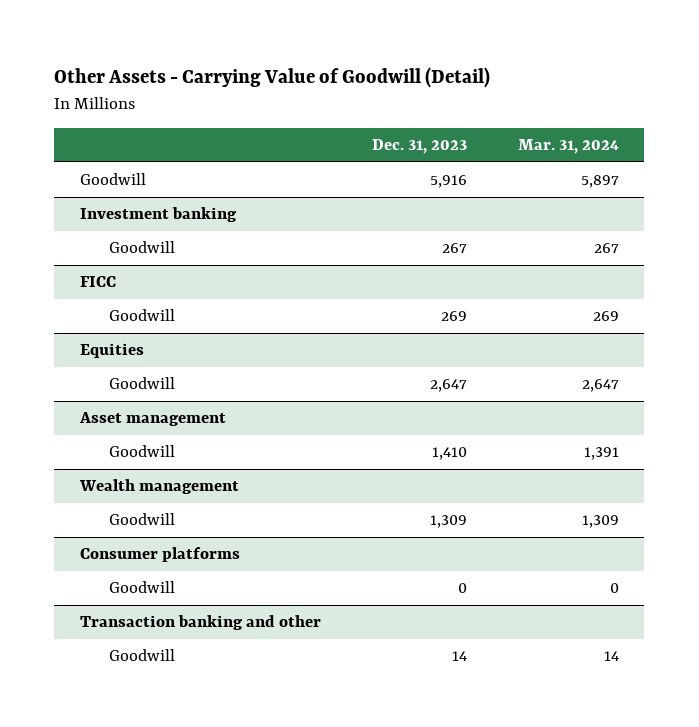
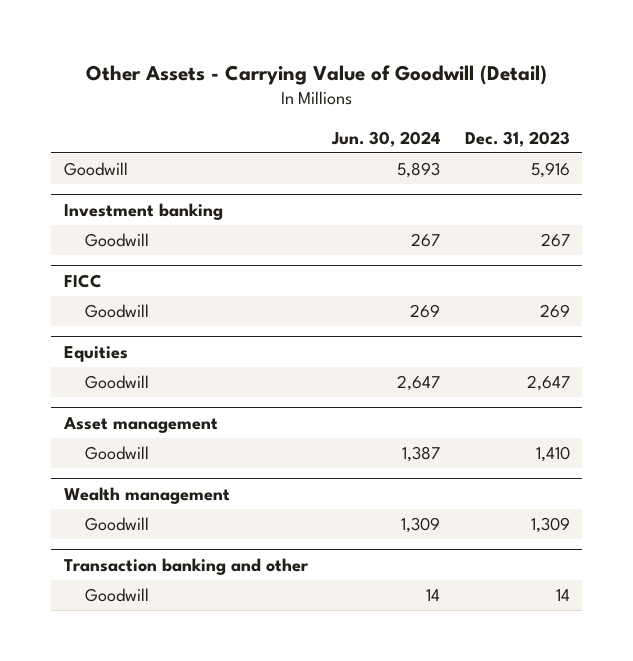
- | Dec. 31, 2023 | Mar. 31, 2024
+ | Jun. 30, 2024 | Dec. 31, 2023
- Consumer platforms
- Goodwill | 0 | 0

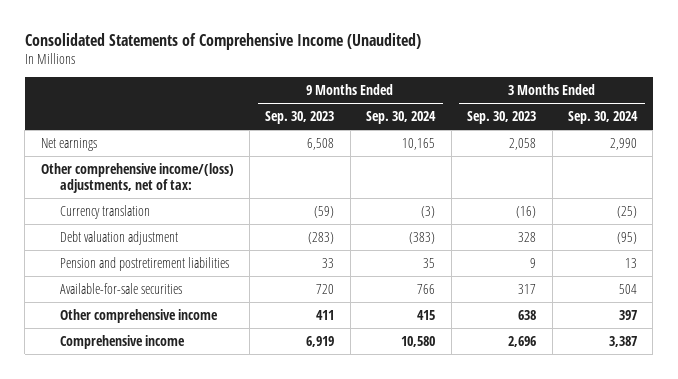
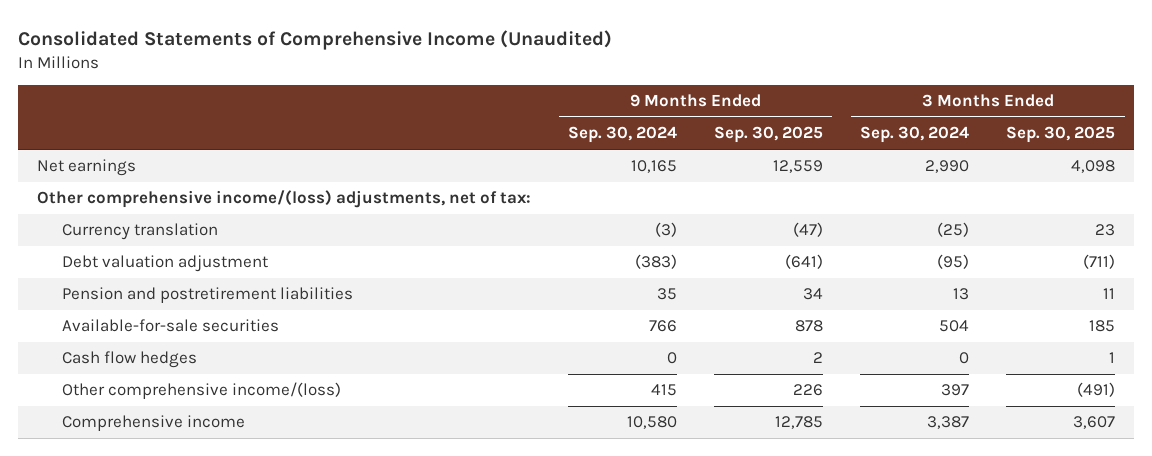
- | 9 Months Ended Sep. 30, 2023 | 9 Months Ended Sep. 30, 2024 | 3 Months Ended Sep. 30, 2023 | 3 Months Ended Sep. 30, 2024
+ | 9 Months Ended Sep. 30, 2024 | 9 Months Ended Sep. 30, 2025 | 3 Months Ended Sep. 30, 2024 | 3 Months Ended Sep. 30, 2025
- Other comprehensive income | 411 | 415 | 638 | 397
+ Cash flow hedges | 0 | 2 | 0 | 1
+ Other comprehensive income/(loss) | 415 | 226 | 397 | (491)

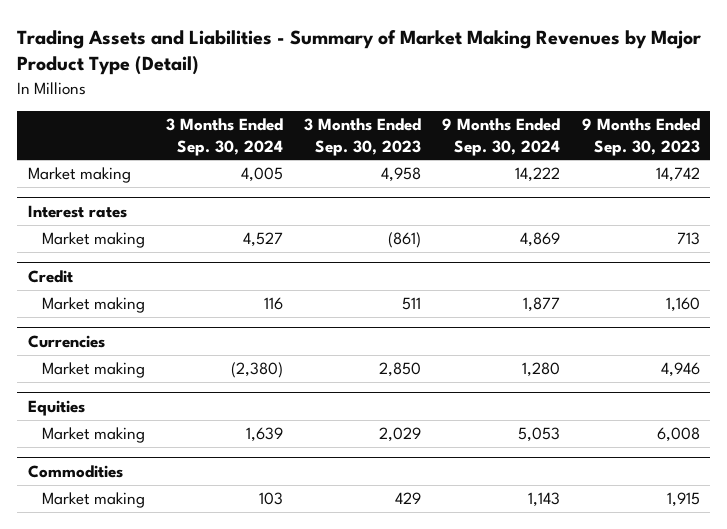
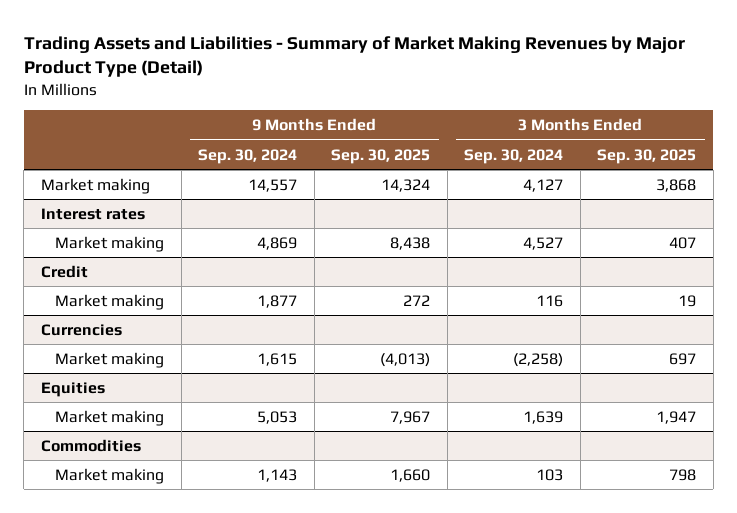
- | 3 Months Ended Sep. 30, 2024 | 3 Months Ended Sep. 30, 2023 | 9 Months Ended Sep. 30, 2024 | 9 Months Ended Sep. 30, 2023
+ | 9 Months Ended Sep. 30, 2024 | 9 Months Ended Sep. 30, 2025 | 3 Months Ended Sep. 30, 2024 | 3 Months Ended Sep. 30, 2025
- Market making | 4,005 | 4,958 | 14,222 | 14,742
+ Market making | 14,557 | 14,324 | 4,127 | 3,868
@ Currencies
- Market making | (2,380) | 2,850 | 1,280 | 4,946
+ Market making | 1,615 | (4,013) | (2,258) | 697

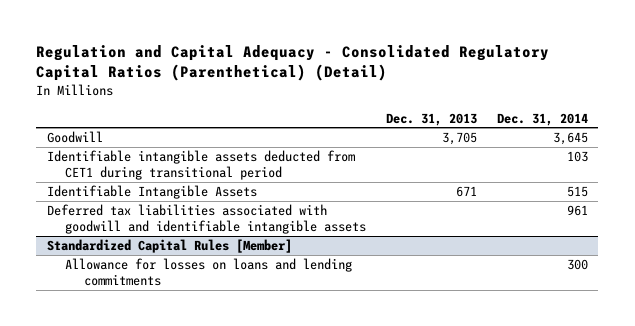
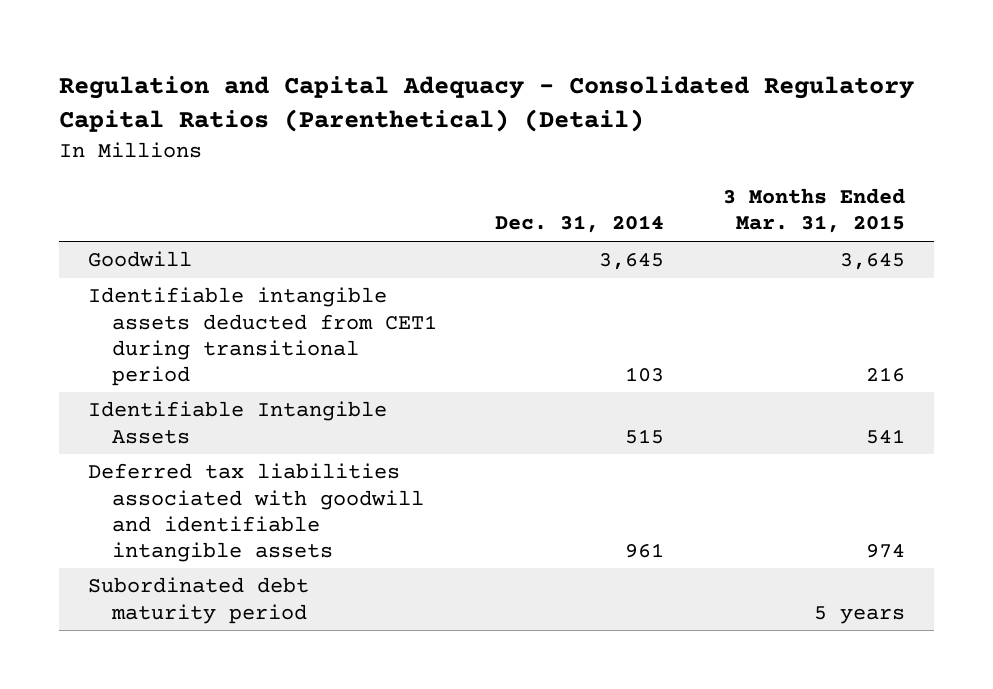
- | Dec. 31, 2013 | Dec. 31, 2014
+ | Dec. 31, 2014 | 3 Months Ended Mar. 31, 2015
- Standardized Capital Rules [Member]
- Allowance for losses on loans and lending commitments | | 300
+ Subordinated debt maturity period | | 5 years

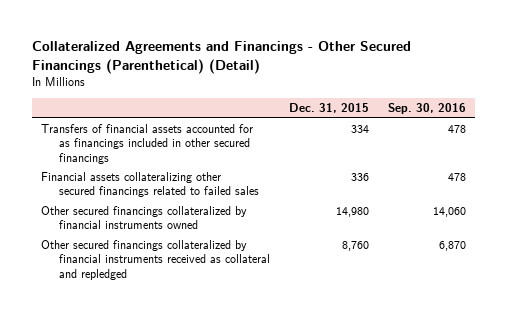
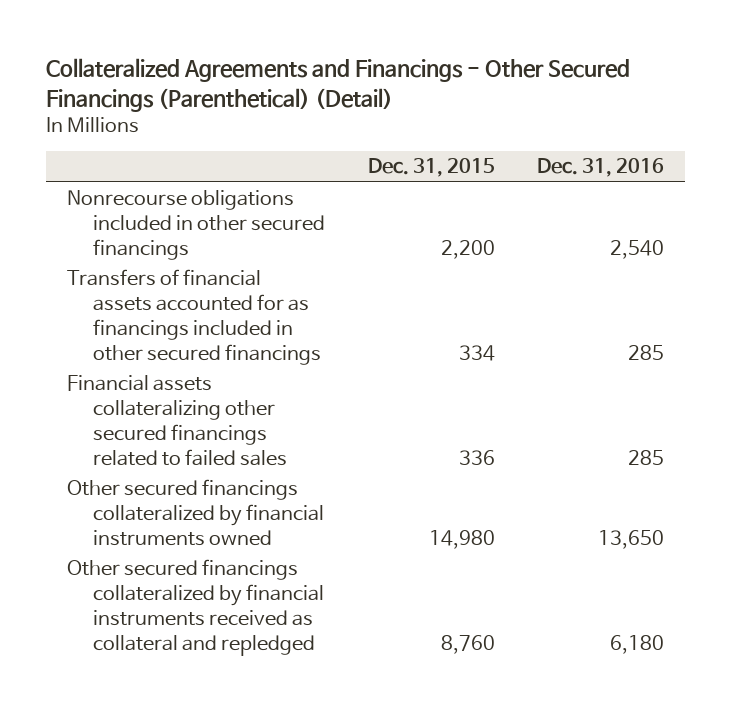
- | Dec. 31, 2015 | Sep. 30, 2016
+ | Dec. 31, 2015 | Dec. 31, 2016
+ Nonrecourse obligations included in other secured financings | 2,200 | 2,540

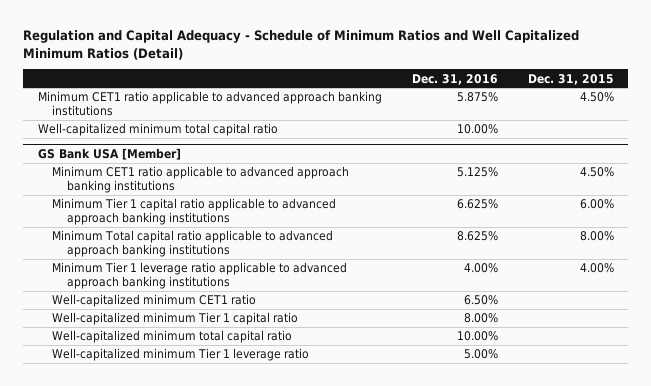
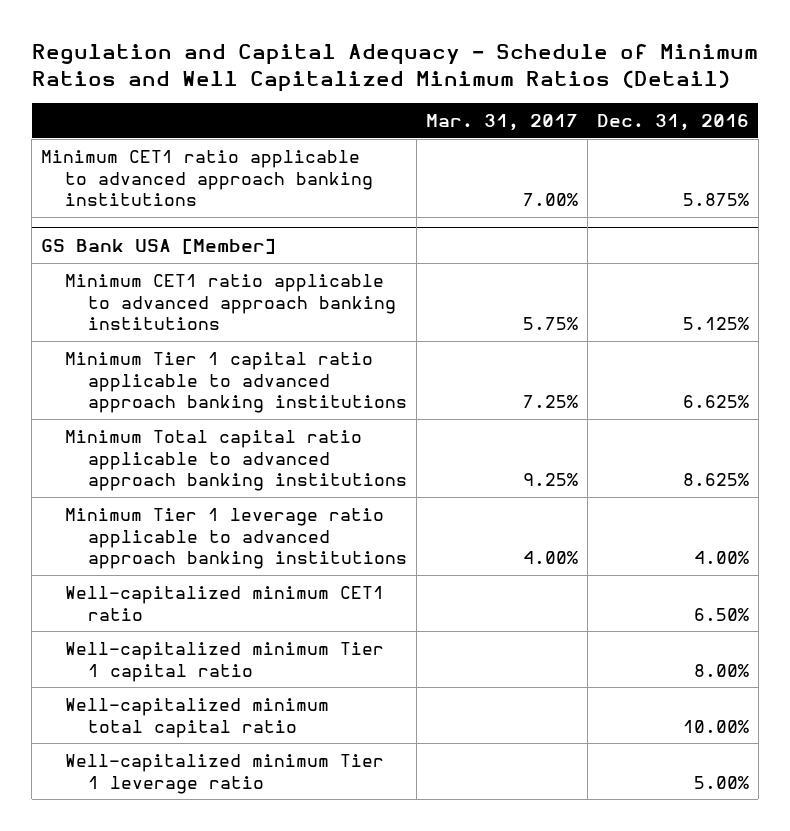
- | Dec. 31, 2016 | Dec. 31, 2015
+ | Mar. 31, 2017 | Dec. 31, 2016
- Well-capitalized minimum total capital ratio | 10.00% |

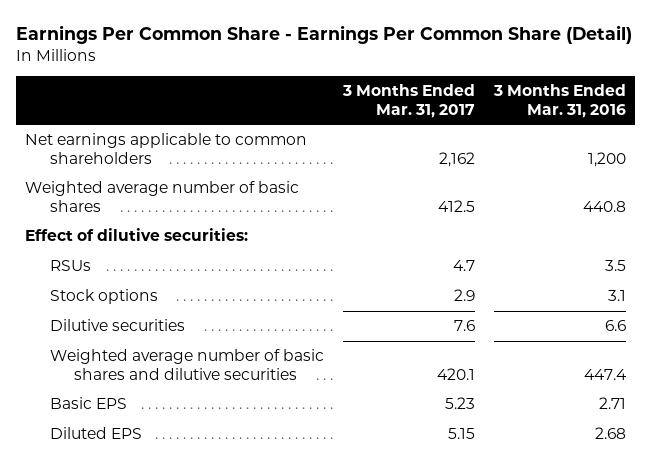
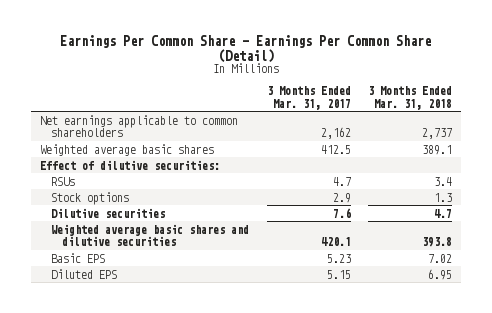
- | 3 Months Ended Mar. 31, 2017 | 3 Months Ended Mar. 31, 2016
+ | 3 Months Ended Mar. 31, 2017 | 3 Months Ended Mar. 31, 2018
- Weighted average number of basic shares | 412.5 | 440.8
+ Weighted average basic shares | 412.5 | 389.1
- Weighted average number of basic shares and dilutive securities | 420.1 | 447.4
+ Weighted average basic shares and dilutive securities | 420.1 | 393.8

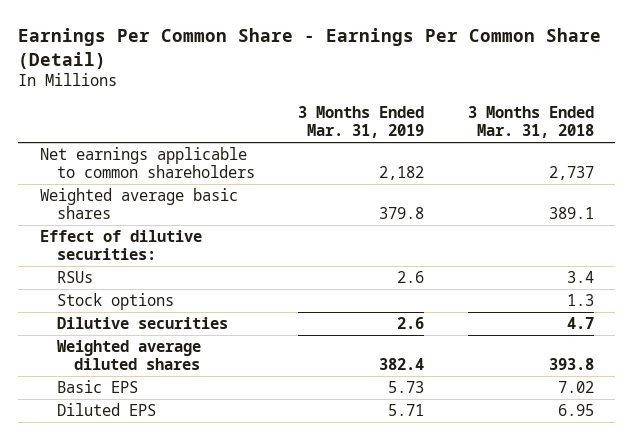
- | 3 Months Ended Mar. 31, 2017 | 3 Months Ended Mar. 31, 2018
+ | 3 Months Ended Mar. 31, 2019 | 3 Months Ended Mar. 31, 2018
- Weighted average basic shares and dilutive securities | 420.1 | 393.8
+ Weighted average diluted shares | 382.4 | 393.8

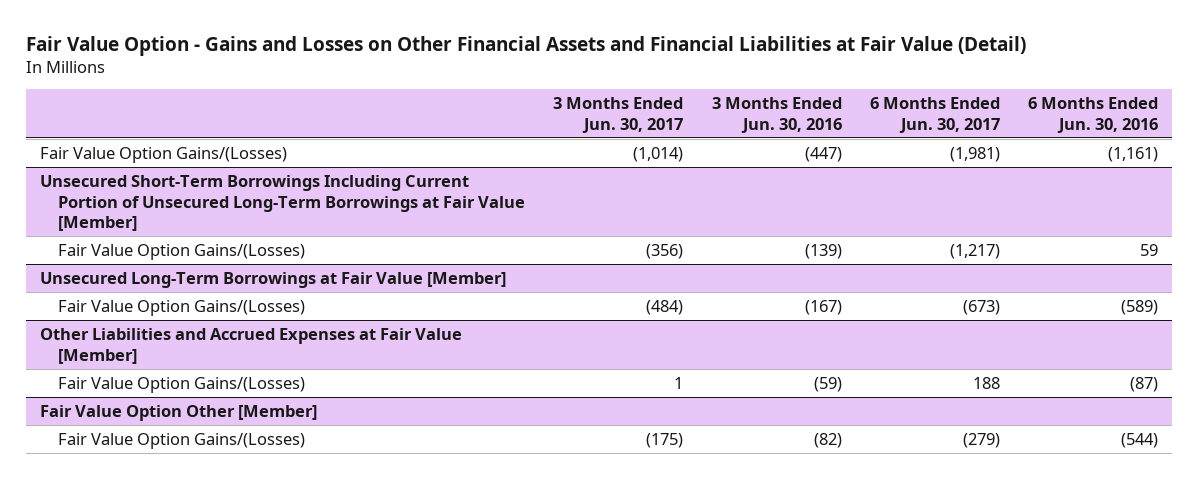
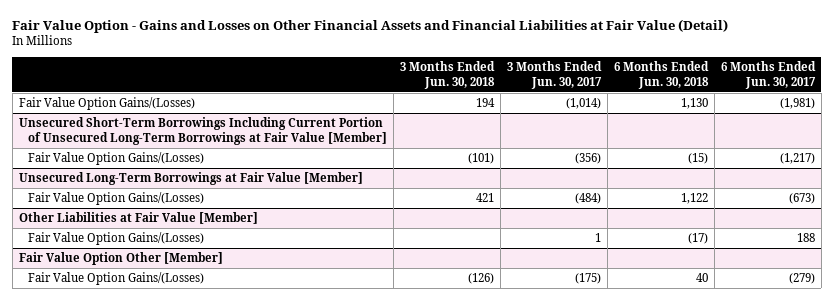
- | 3 Months Ended Jun. 30, 2017 | 3 Months Ended Jun. 30, 2016 | 6 Months Ended Jun. 30, 2017 | 6 Months Ended Jun. 30, 2016
+ | 3 Months Ended Jun. 30, 2018 | 3 Months Ended Jun. 30, 2017 | 6 Months Ended Jun. 30, 2018 | 6 Months Ended Jun. 30, 2017
- Other Liabilities and Accrued Expenses at Fair Value [Member]
+ Other Liabilities at Fair Value [Member]

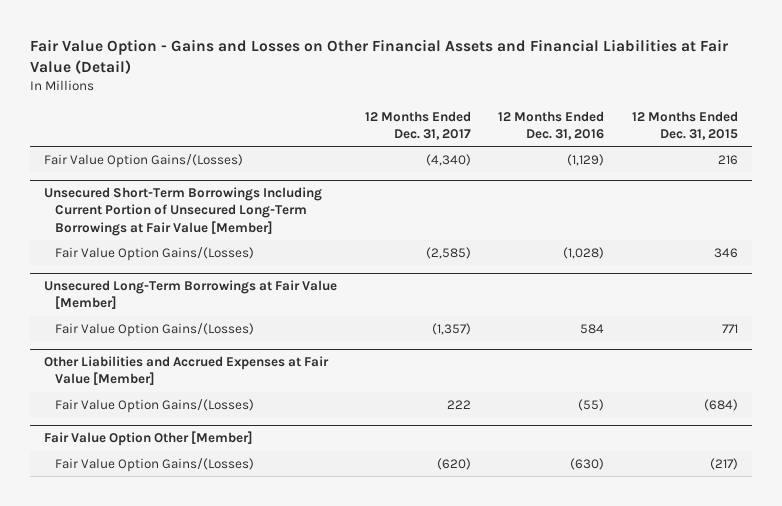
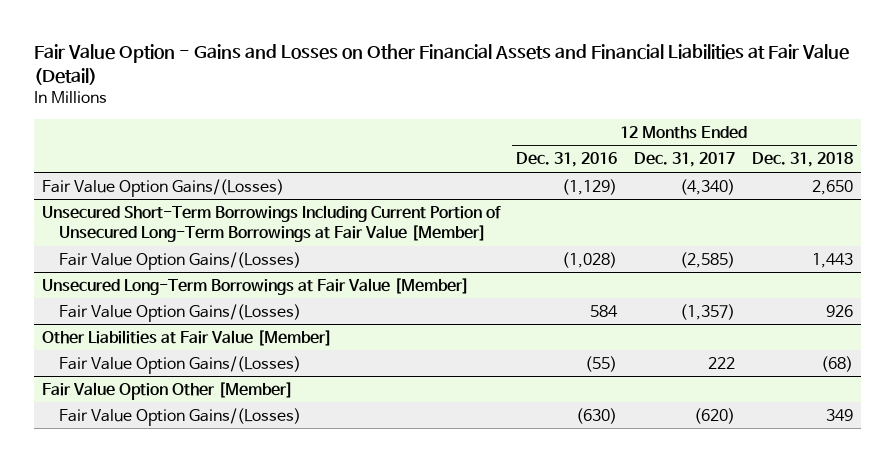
- | 12 Months Ended Dec. 31, 2017 | 12 Months Ended Dec. 31, 2016 | 12 Months Ended Dec. 31, 2015
+ | 12 Months Ended Dec. 31, 2016 | 12 Months Ended Dec. 31, 2017 | 12 Months Ended Dec. 31, 2018
- Other Liabilities and Accrued Expenses at Fair Value [Member]
+ Other Liabilities at Fair Value [Member]

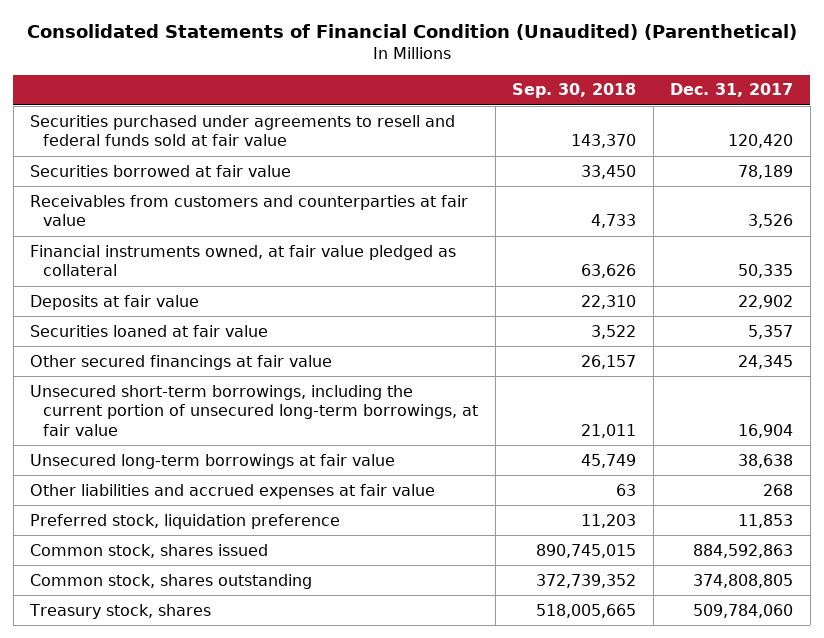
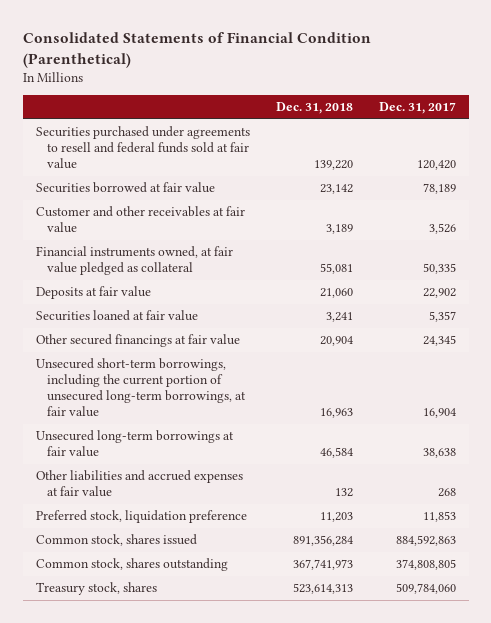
- Consolidated Statements of Financial Condition (Unaudited) (Parenthetical)
+ Consolidated Statements of Financial Condition (Parenthetical)
- | Sep. 30, 2018 | Dec. 31, 2017
+ | Dec. 31, 2018 | Dec. 31, 2017
- Receivables from customers and counterparties at fair value | 4,733 | 3,526
+ Customer and other receivables at fair value | 3,189 | 3,526

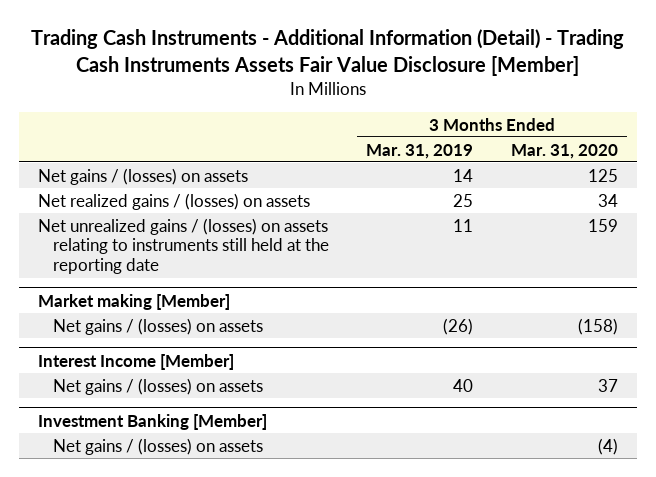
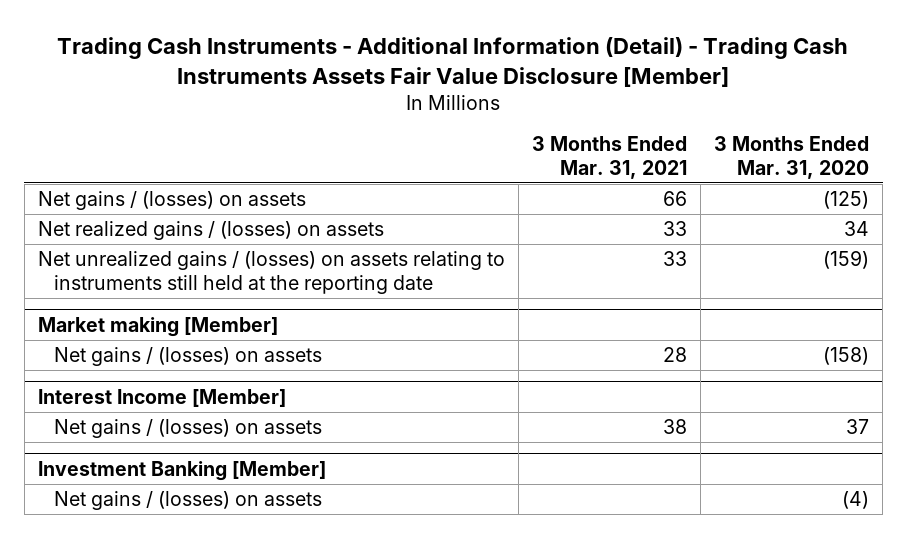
- | 3 Months Ended Mar. 31, 2019 | 3 Months Ended Mar. 31, 2020
+ | 3 Months Ended Mar. 31, 2021 | 3 Months Ended Mar. 31, 2020
- Net gains / (losses) on assets | 14 | 125
+ Net gains / (losses) on assets | 66 | (125)
- Net unrealized gains / (losses) on assets relating to instruments still held at the reporting date | 11 | 159
+ Net unrealized gains / (losses) on assets relating to instruments still held at the reporting date | 33 | (159)

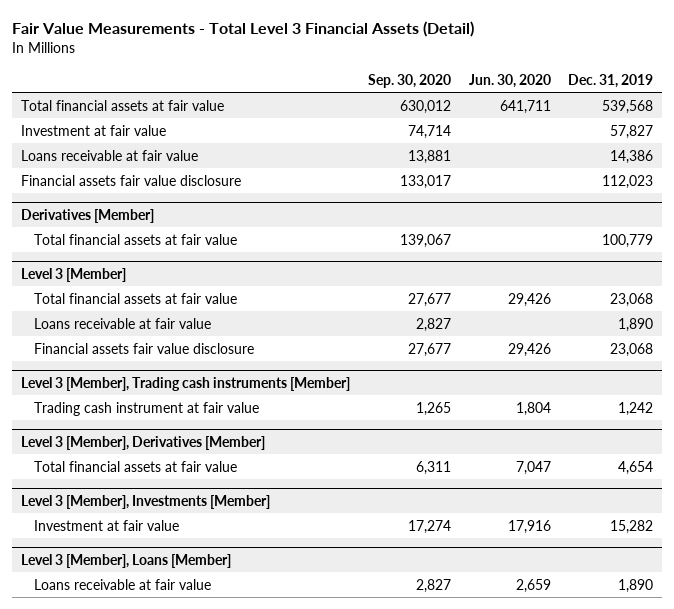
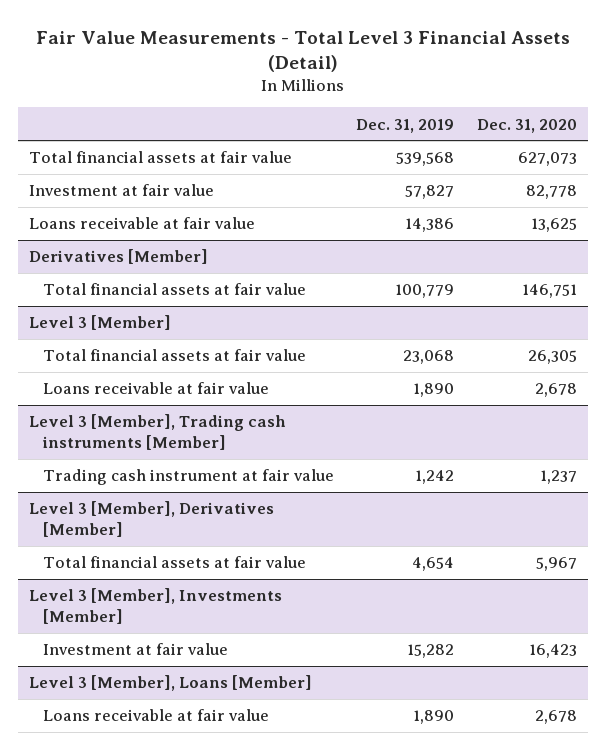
- | Sep. 30, 2020 | Jun. 30, 2020 | Dec. 31, 2019
+ | Dec. 31, 2019 | Dec. 31, 2020
- Financial assets fair value disclosure | 133,017 | | 112,023
@ Level 3 [Member]
- Financial assets fair value disclosure | 27,677 | 29,426 | 23,068

